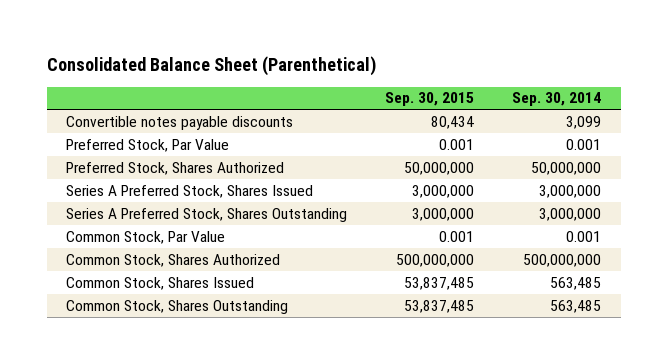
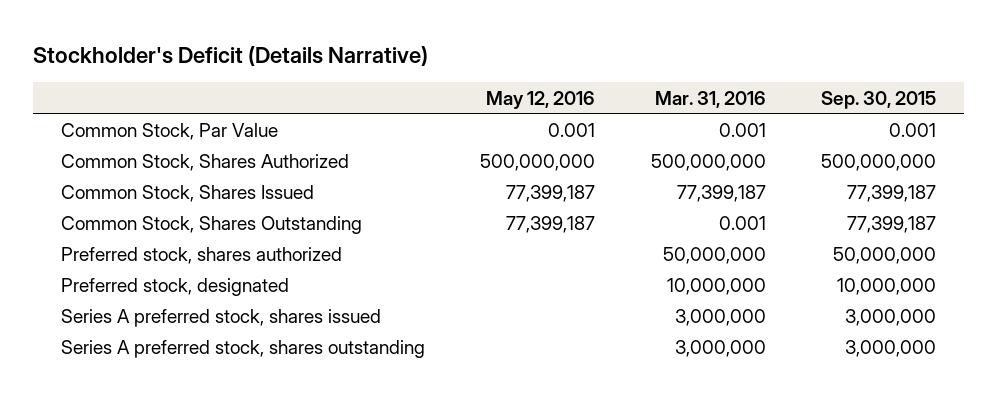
- Consolidated Balance Sheet (Parenthetical)
+ Stockholder's Deficit (Details Narrative)
- | Sep. 30, 2015 | Sep. 30, 2014
+ | May 12, 2016 | Mar. 31, 2016 | Sep. 30, 2015
- Convertible notes payable discounts | 80,434 | 3,099
- Preferred Stock, Par Value | 0.001 | 0.001
- Preferred Stock, Shares Authorized | 50,000,000 | 50,000,000
- Series A Preferred Stock, Shares Issued | 3,000,000 | 3,000,000
- Series A Preferred Stock, Shares Outstanding | 3,000,000 | 3,000,000
- Common Stock, Shares Issued | 53,837,485 | 563,485
- Common Stock, Shares Outstanding | 53,837,485 | 563,485
+ Common Stock, Shares Issued | 77,399,187 | 77,399,187 | 77,399,187
+ Common Stock, Shares Outstanding | 77,399,187 | 0.001 | 77,399,187
+ Preferred stock, shares authorized | | 50,000,000 | 50,000,000
+ Preferred stock, designated | | 10,000,000 | 10,000,000
+ Series A preferred stock, shares issued | | 3,000,000 | 3,000,000
+ Series A preferred stock, shares outstanding | | 3,000,000 | 3,000,000

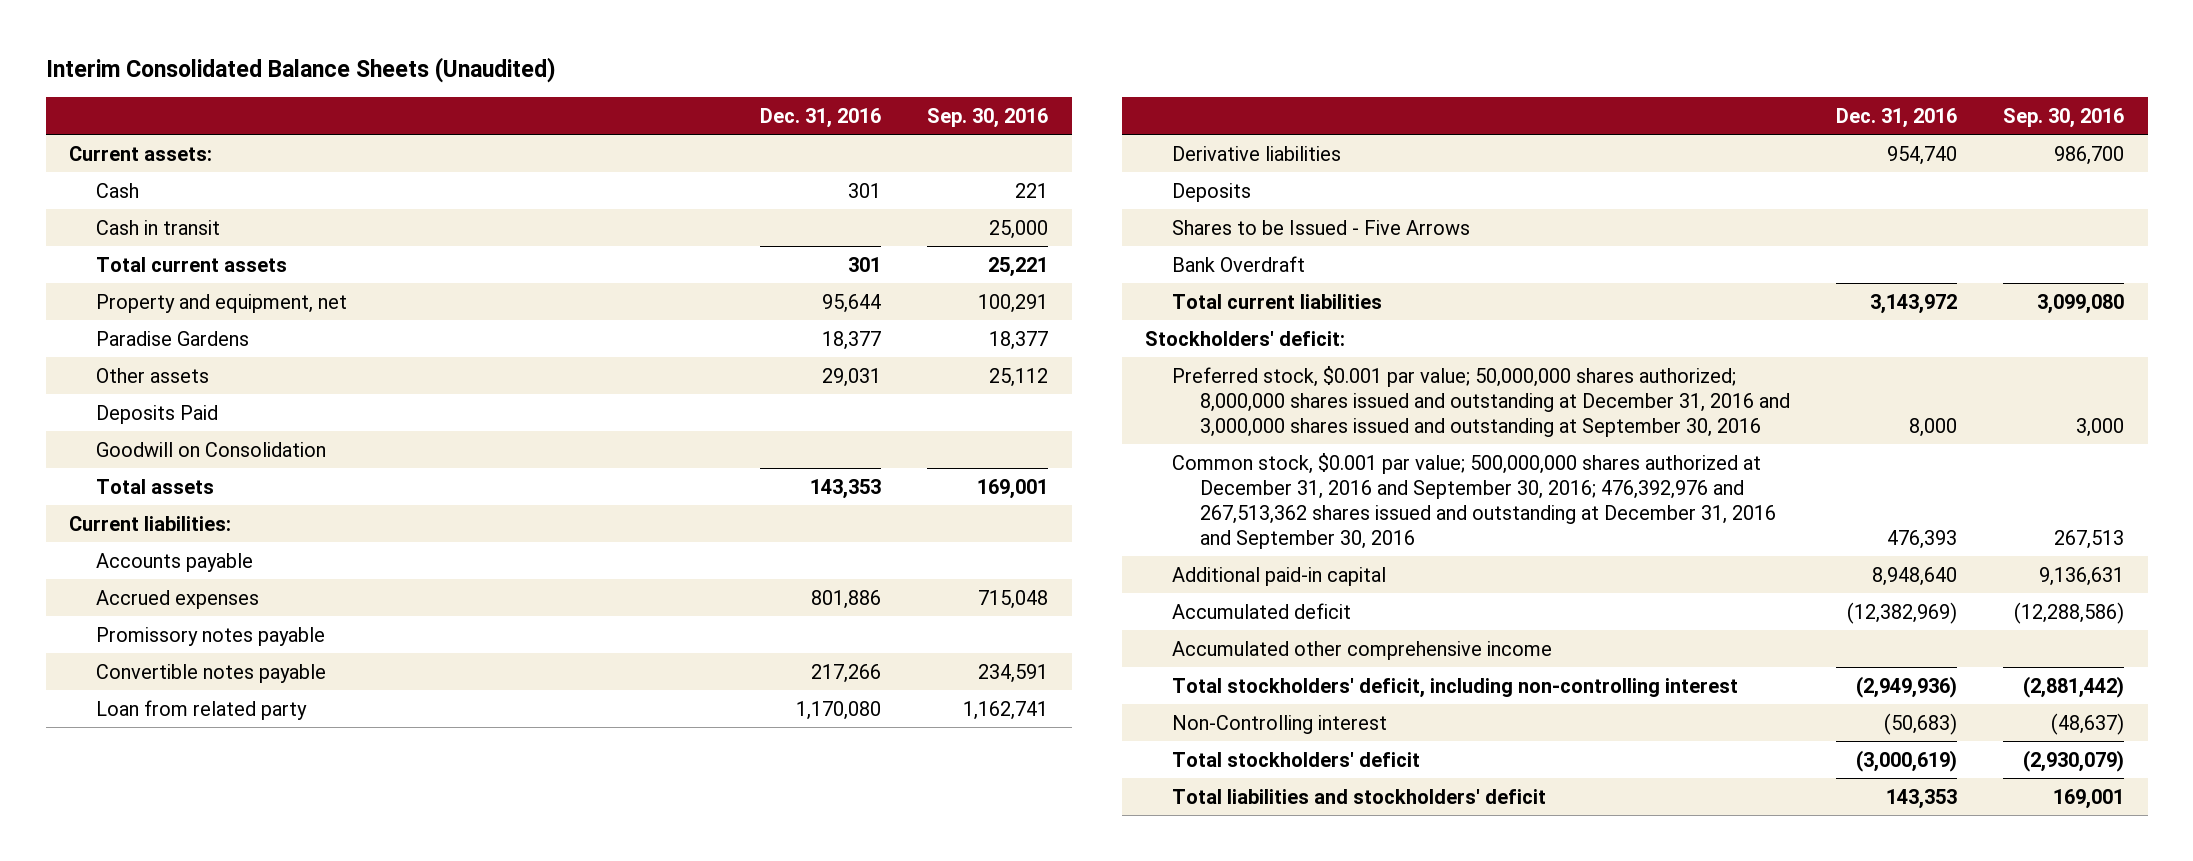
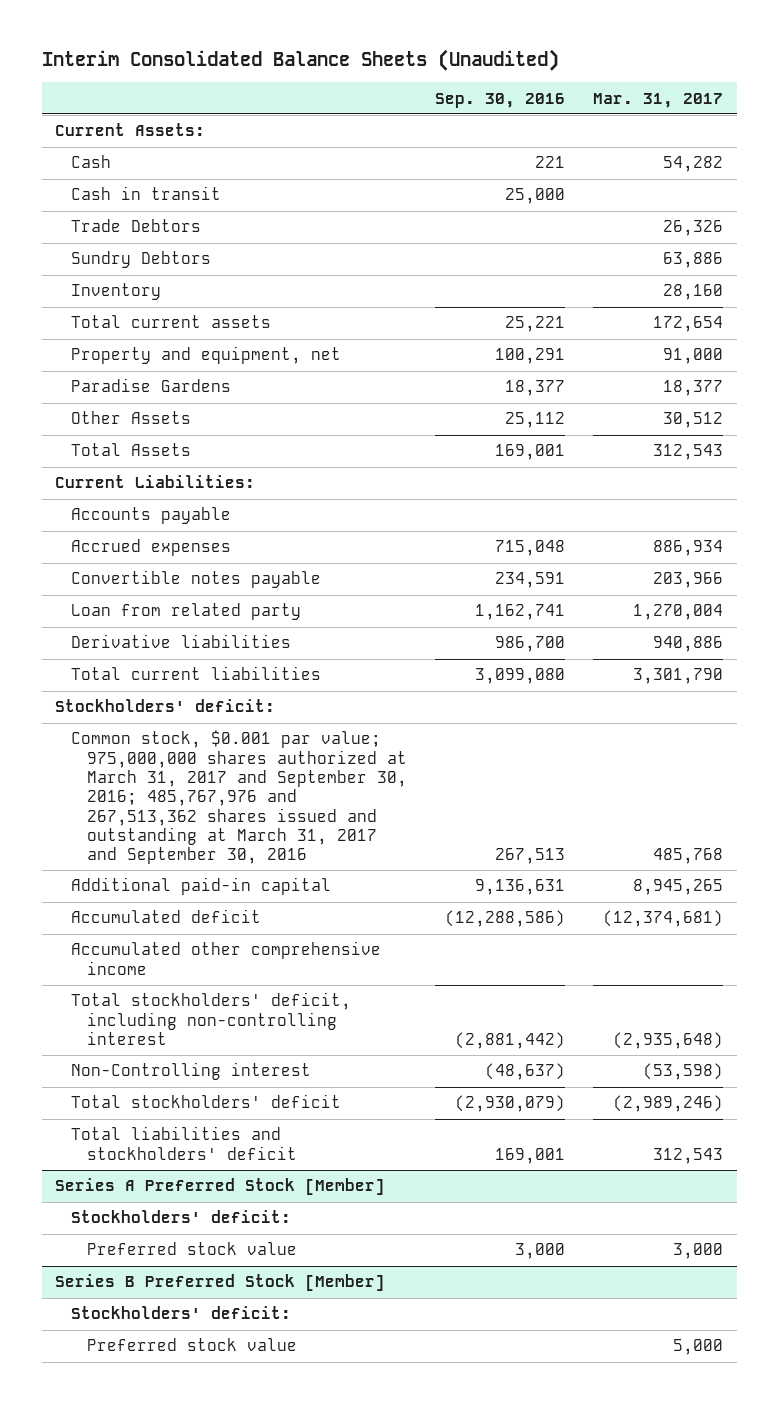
- | Dec. 31, 2016 | Sep. 30, 2016
+ | Sep. 30, 2016 | Mar. 31, 2017
- Current assets:
+ Current Assets:
+ Trade Debtors | | 26,326
+ Sundry Debtors | | 63,886
+ Inventory | | 28,160
- Other assets | 29,031 | 25,112
- Deposits Paid
- Goodwill on Consolidation
- Total assets | 143,353 | 169,001
- Current liabilities:
+ Other Assets | 25,112 | 30,512
+ Total Assets | 169,001 | 312,543
+ Current Liabilities:
- Promissory notes payable
- Deposits
- Shares to be Issued - Five Arrows
- Bank Overdraft
- Preferred stock, $0.001 par value; 50,000,000 shares authorized; 8,000,000 shares issued and outstanding at December 31, 2016 and 3,000,000 shares issued and outstanding at September 30, 2016 | 8,000 | 3,000
- Common stock, $0.001 par value; 500,000,000 shares authorized at December 31, 2016 and September 30, 2016; 476,392,976 and 267,513,362 shares issued and outstanding at December 31, 2016 and September 30, 2016 | 476,393 | 267,513
+ Common stock, $0.001 par value; 975,000,000 shares authorized at March 31, 2017 and September 30, 2016; 485,767,976 and 267,513,362 shares issued and outstanding at March 31, 2017 and September 30, 2016 | 267,513 | 485,768
+ Series A Preferred Stock [Member]
+ Stockholders' deficit:
+ Preferred stock value | 3,000 | 3,000
+ Series B Preferred Stock [Member]
+ Stockholders' deficit:
+ Preferred stock value | | 5,000

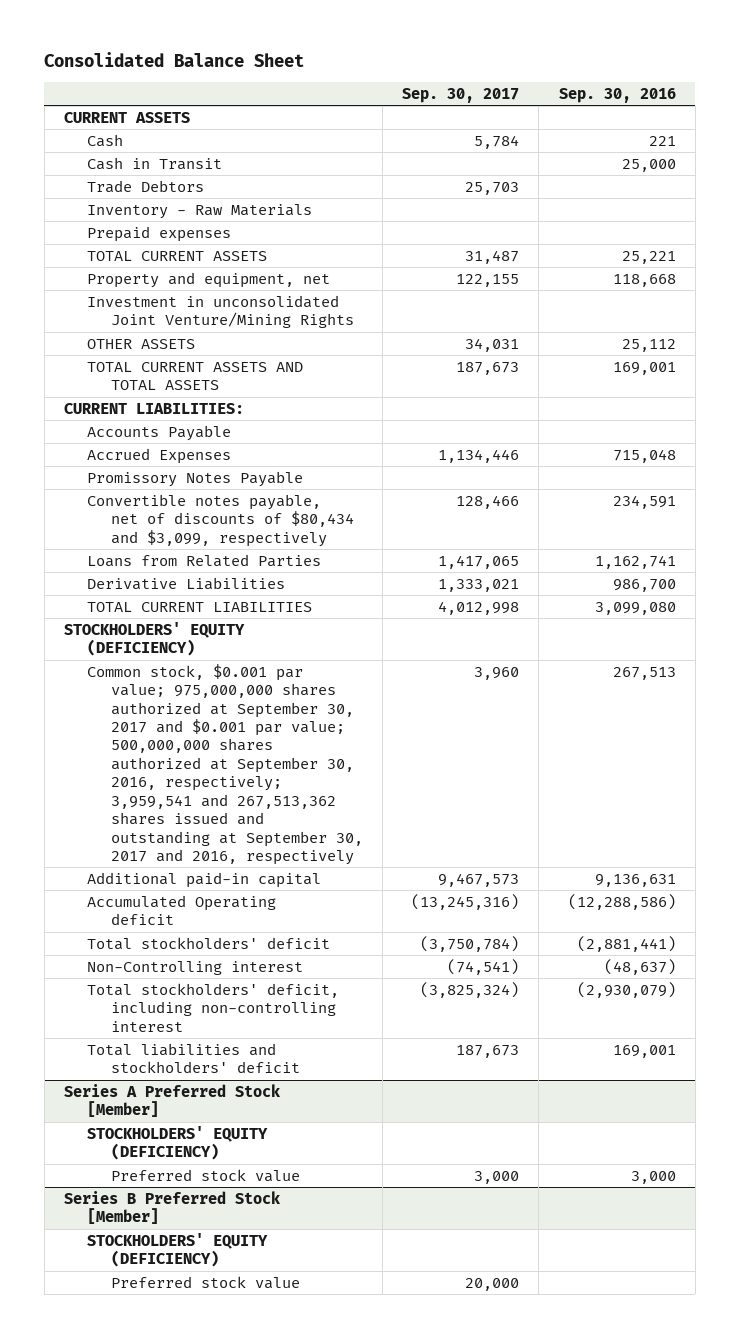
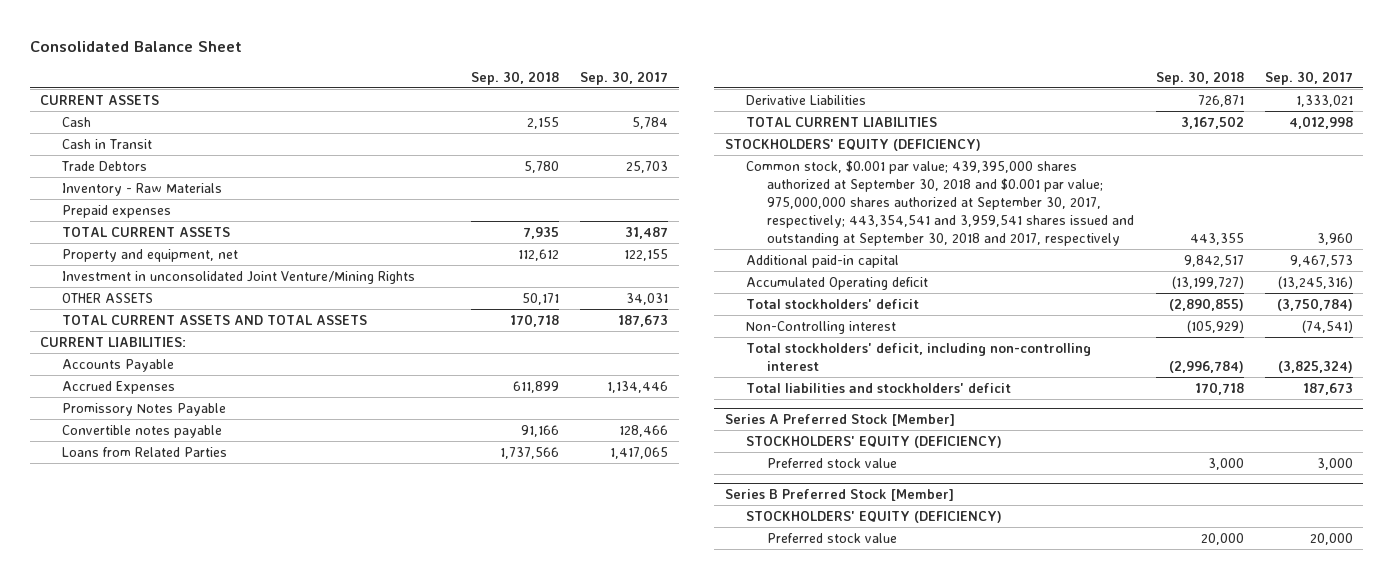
- | Sep. 30, 2017 | Sep. 30, 2016
+ | Sep. 30, 2018 | Sep. 30, 2017
- Convertible notes payable, net of discounts of $80,434 and $3,099, respectively | 128,466 | 234,591
+ Convertible notes payable | 91,166 | 128,466
- Common stock, $0.001 par value; 975,000,000 shares authorized at September 30, 2017 and $0.001 par value; 500,000,000 shares authorized at September 30, 2016, respectively; 3,959,541 and 267,513,362 shares issued and outstanding at September 30, 2017 and 2016, respectively | 3,960 | 267,513
+ Common stock, $0.001 par value; 439,395,000 shares authorized at September 30, 2018 and $0.001 par value; 975,000,000 shares authorized at September 30, 2017, respectively; 443,354,541 and 3,959,541 shares issued and outstanding at September 30, 2018 and 2017, respectively | 443,355 | 3,960

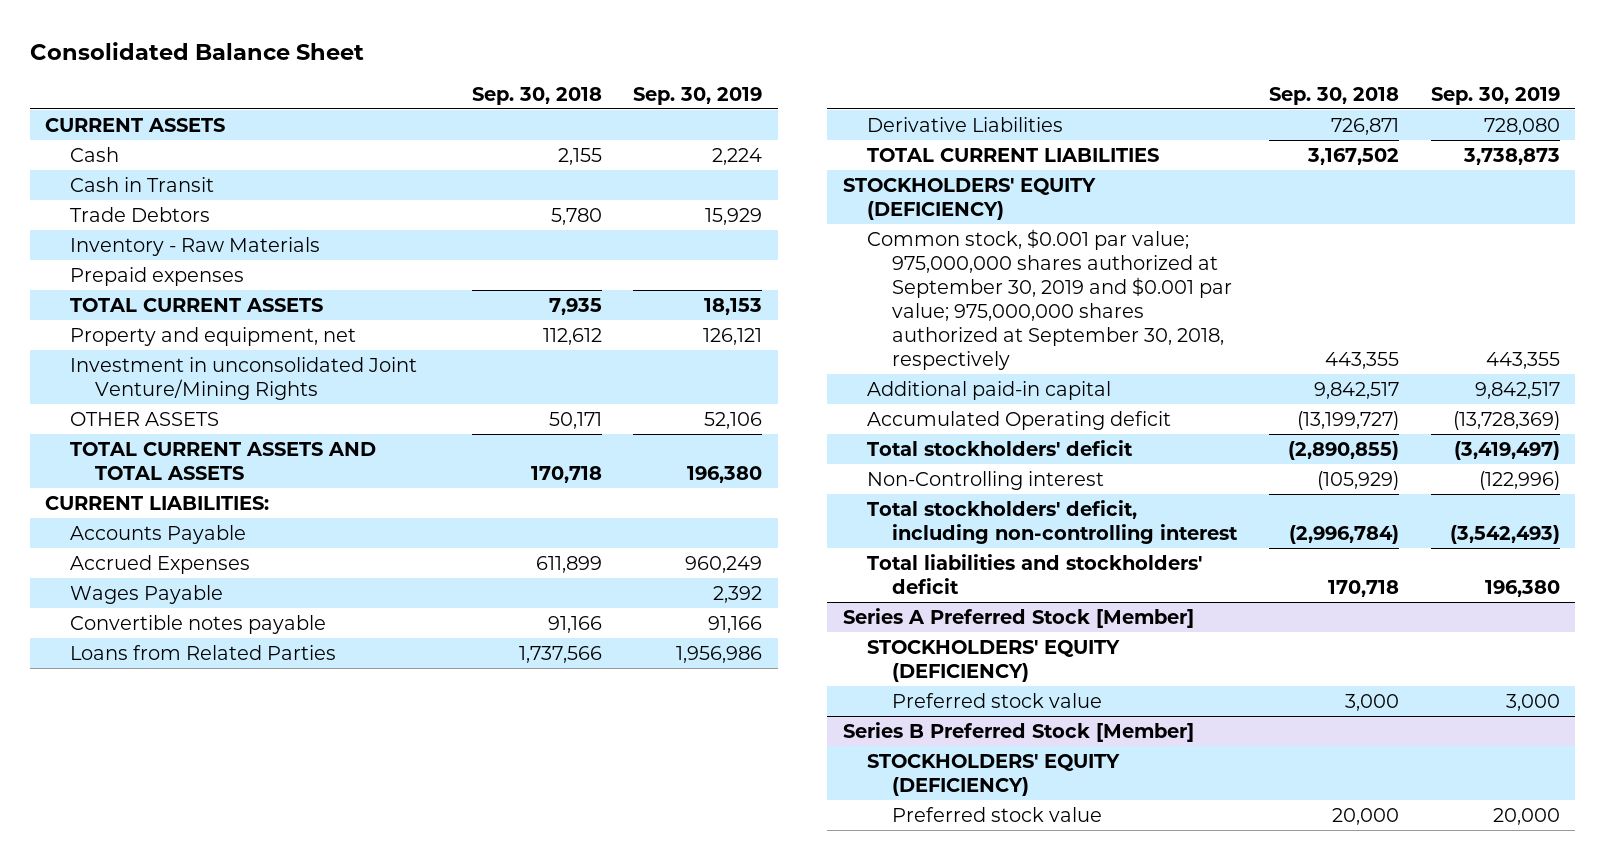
- | Sep. 30, 2018 | Sep. 30, 2017
+ | Sep. 30, 2018 | Sep. 30, 2019
- Promissory Notes Payable
+ Wages Payable | | 2,392
- Common stock, $0.001 par value; 439,395,000 shares authorized at September 30, 2018 and $0.001 par value; 975,000,000 shares authorized at September 30, 2017, respectively; 443,354,541 and 3,959,541 shares issued and outstanding at September 30, 2018 and 2017, respectively | 443,355 | 3,960
+ Common stock, $0.001 par value; 975,000,000 shares authorized at September 30, 2019 and $0.001 par value; 975,000,000 shares authorized at September 30, 2018, respectively | 443,355 | 443,355

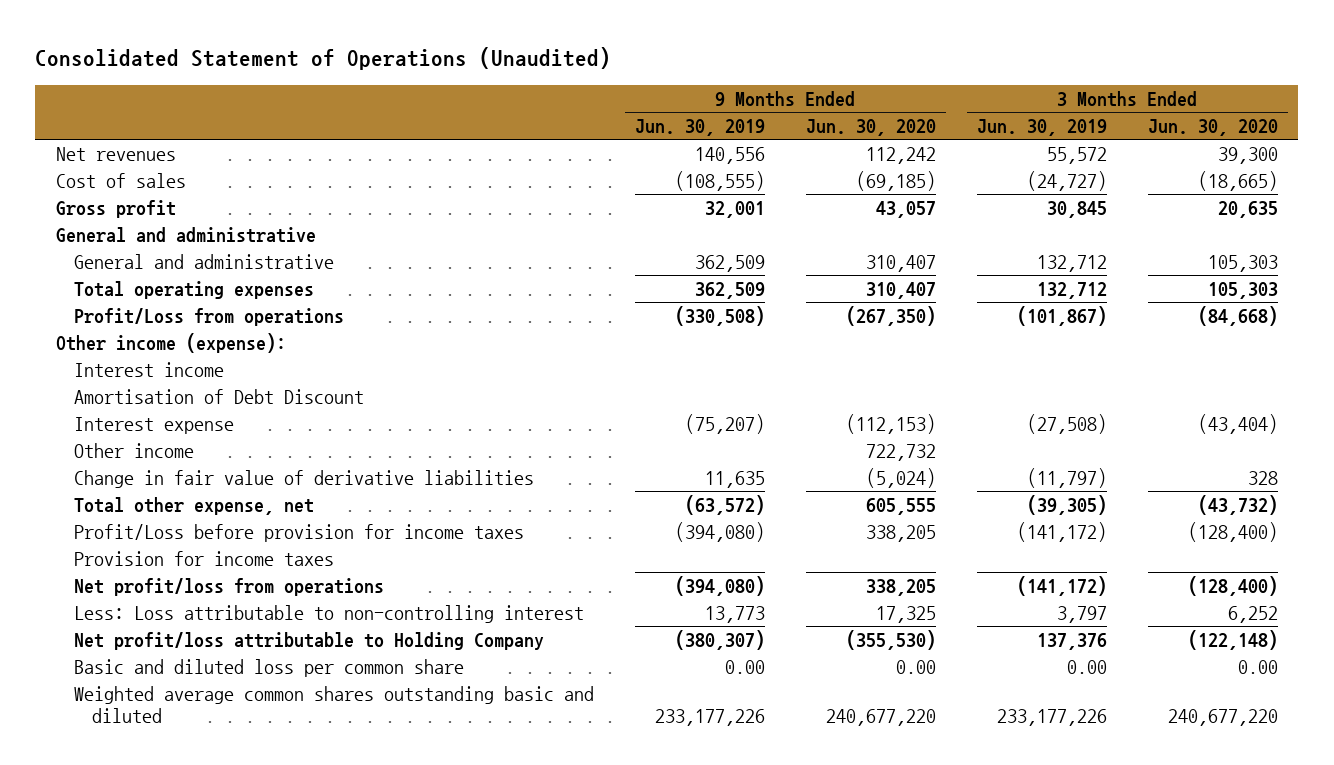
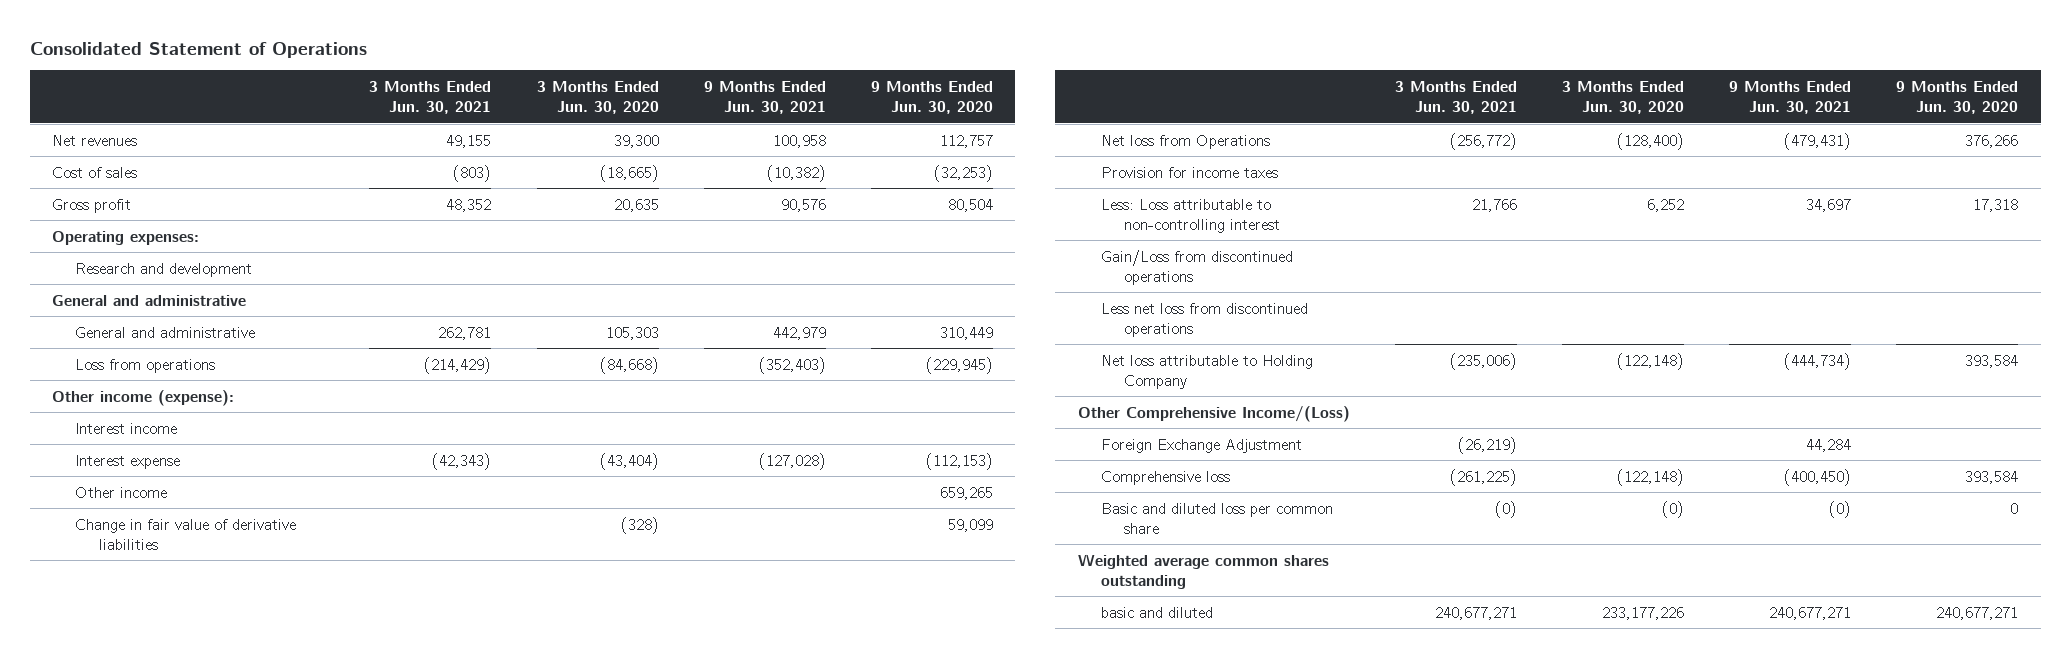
- Consolidated Statement of Operations (Unaudited)
+ Consolidated Statement of Operations
- | 9 Months Ended Jun. 30, 2019 | 9 Months Ended Jun. 30, 2020 | 3 Months Ended Jun. 30, 2019 | 3 Months Ended Jun. 30, 2020
+ | 3 Months Ended Jun. 30, 2021 | 3 Months Ended Jun. 30, 2020 | 9 Months Ended Jun. 30, 2021 | 9 Months Ended Jun. 30, 2020
- Net revenues | 140,556 | 112,242 | 55,572 | 39,300
- Cost of sales | (108,555) | (69,185) | (24,727) | (18,665)
- Gross profit | 32,001 | 43,057 | 30,845 | 20,635
+ Net revenues | 49,155 | 39,300 | 100,958 | 112,757
+ Cost of sales | (803) | (18,665) | (10,382) | (32,253)
+ Gross profit | 48,352 | 20,635 | 90,576 | 80,504
+ Operating expenses:
+ Research and development
- General and administrative | 362,509 | 310,407 | 132,712 | 105,303
- Total operating expenses | 362,509 | 310,407 | 132,712 | 105,303
- Profit/Loss from operations | (330,508) | (267,350) | (101,867) | (84,668)
+ General and administrative | 262,781 | 105,303 | 442,979 | 310,449
+ Loss from operations | (214,429) | (84,668) | (352,403) | (229,945)
- Amortisation of Debt Discount
- Other income | | 722,732 | |
- Change in fair value of derivative liabilities | 11,635 | (5,024) | (11,797) | 328
- Total other expense, net | (63,572) | 605,555 | (39,305) | (43,732)
- Profit/Loss before provision for income taxes | (394,080) | 338,205 | (141,172) | (128,400)
+ Other income | | | | 659,265
+ Change in fair value of derivative liabilities | | (328) | | 59,099
+ Net loss from Operations | (256,772) | (128,400) | (479,431) | 376,266
- Net profit/loss from operations | (394,080) | 338,205 | (141,172) | (128,400)
- Less: Loss attributable to non-controlling interest | 13,773 | 17,325 | 3,797 | 6,252
- Net profit/loss attributable to Holding Company | (380,307) | (355,530) | 137,376 | (122,148)
- Basic and diluted loss per common share | 0.00 | 0.00 | 0.00 | 0.00
- Weighted average common shares outstanding basic and diluted | 233,177,226 | 240,677,220 | 233,177,226 | 240,677,220
+ Less: Loss attributable to non-controlling interest | 21,766 | 6,252 | 34,697 | 17,318
+ Gain/Loss from discontinued operations
+ Less net loss from discontinued operations
+ Net loss attributable to Holding Company | (235,006) | (122,148) | (444,734) | 393,584
+ Other Comprehensive Income/(Loss)
+ Foreign Exchange Adjustment | (26,219) | | 44,284 |
+ Comprehensive loss | (261,225) | (122,148) | (400,450) | 393,584
+ Basic and diluted loss per common share | (0) | (0) | (0) | 0
+ Weighted average common shares outstanding
+ basic and diluted | 240,677,271 | 233,177,226 | 240,677,271 | 240,677,271

